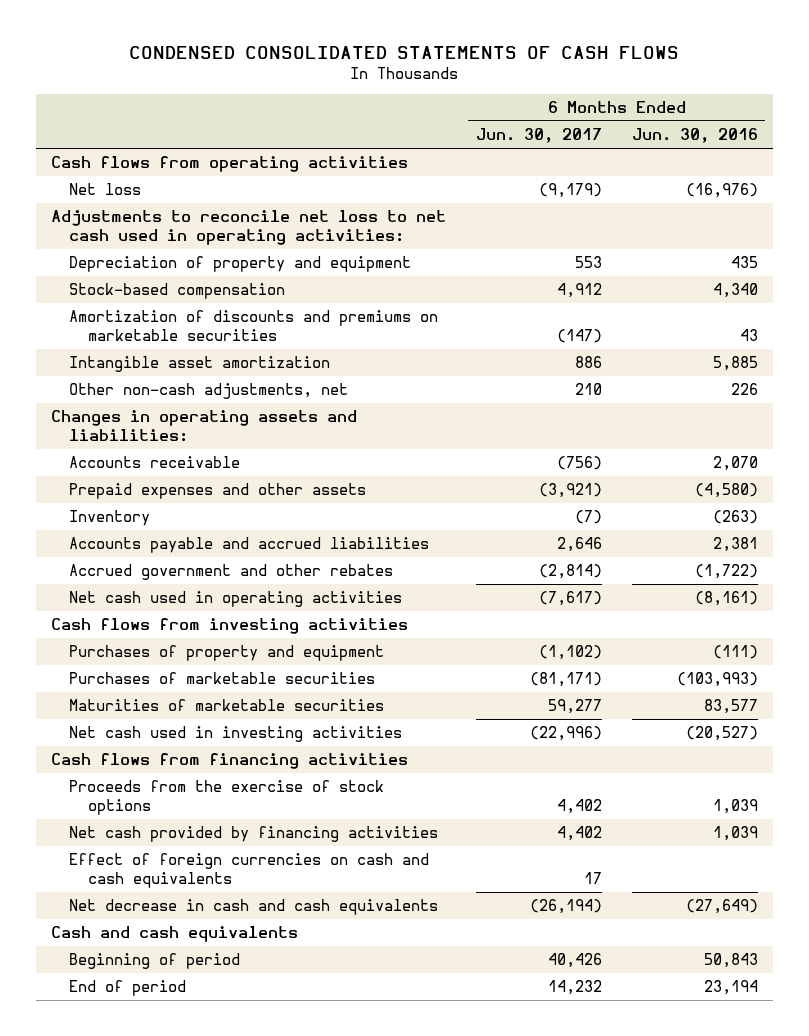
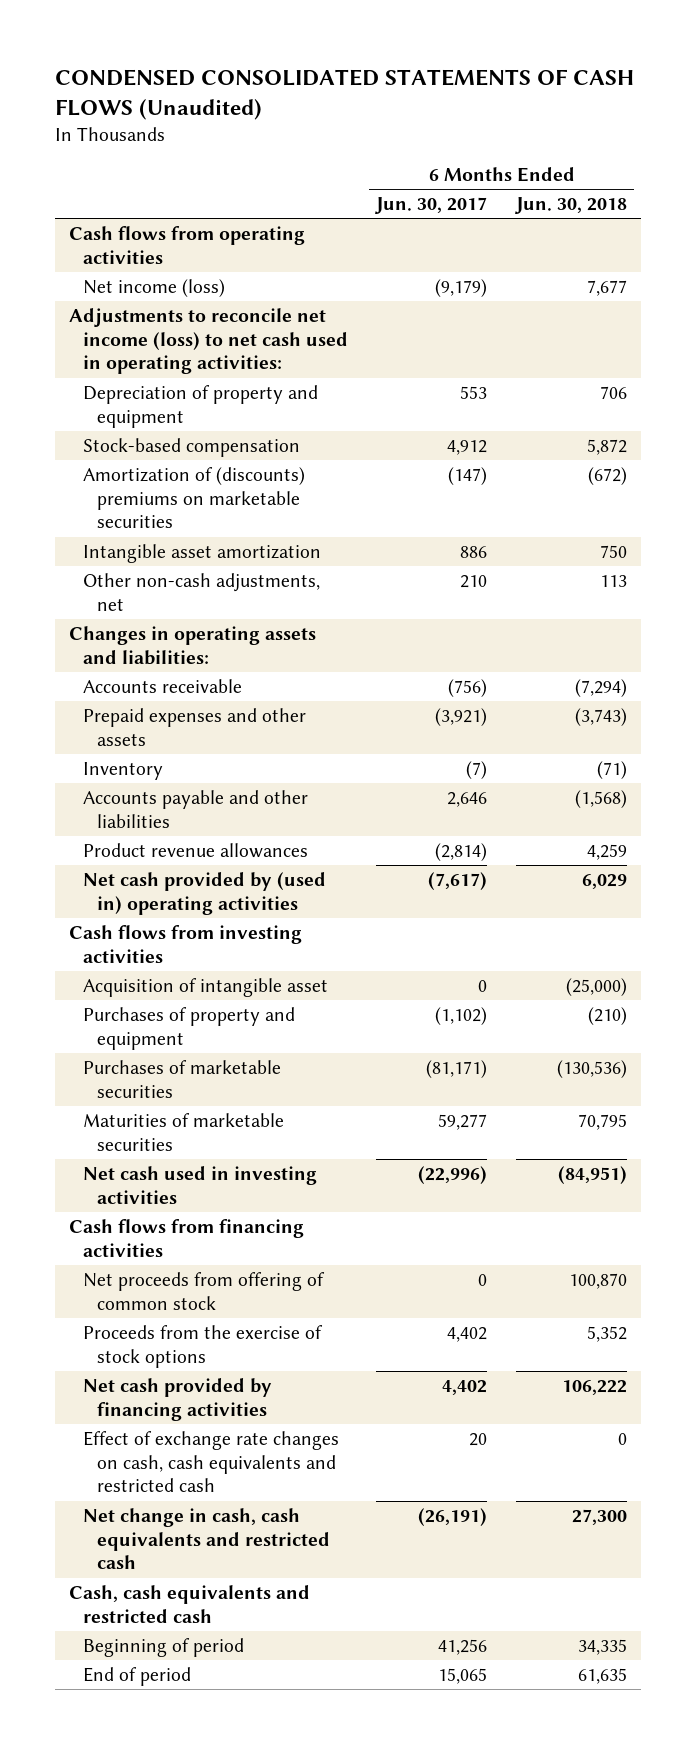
- CONDENSED CONSOLIDATED STATEMENTS OF CASH FLOWS
+ CONDENSED CONSOLIDATED STATEMENTS OF CASH FLOWS (Unaudited)
- | 6 Months Ended Jun. 30, 2017 | 6 Months Ended Jun. 30, 2016
+ | 6 Months Ended Jun. 30, 2017 | 6 Months Ended Jun. 30, 2018
- Net loss | (9,179) | (16,976)
- Adjustments to reconcile net loss to net cash used in operating activities:
+ Net income (loss) | (9,179) | 7,677
+ Adjustments to reconcile net income (loss) to net cash used in operating activities:
- Amortization of discounts and premiums on marketable securities | (147) | 43
+ Amortization of (discounts) premiums on marketable securities | (147) | (672)
- Accounts payable and accrued liabilities | 2,646 | 2,381
- Accrued government and other rebates | (2,814) | (1,722)
- Net cash used in operating activities | (7,617) | (8,161)
+ Accounts payable and other liabilities | 2,646 | (1,568)
+ Product revenue allowances | (2,814) | 4,259
+ Net cash provided by (used in) operating activities | (7,617) | 6,029
+ Acquisition of intangible asset | 0 | (25,000)
+ Net proceeds from offering of common stock | 0 | 100,870
- Effect of foreign currencies on cash and cash equivalents | 17 |
- Net decrease in cash and cash equivalents | (26,194) | (27,649)
- Cash and cash equivalents
- Beginning of period | 40,426 | 50,843
- End of period | 14,232 | 23,194
+ Effect of exchange rate changes on cash, cash equivalents and restricted cash | 20 | 0
+ Net change in cash, cash equivalents and restricted cash | (26,191) | 27,300
+ Cash, cash equivalents and restricted cash
+ Beginning of period | 41,256 | 34,335
+ End of period | 15,065 | 61,635

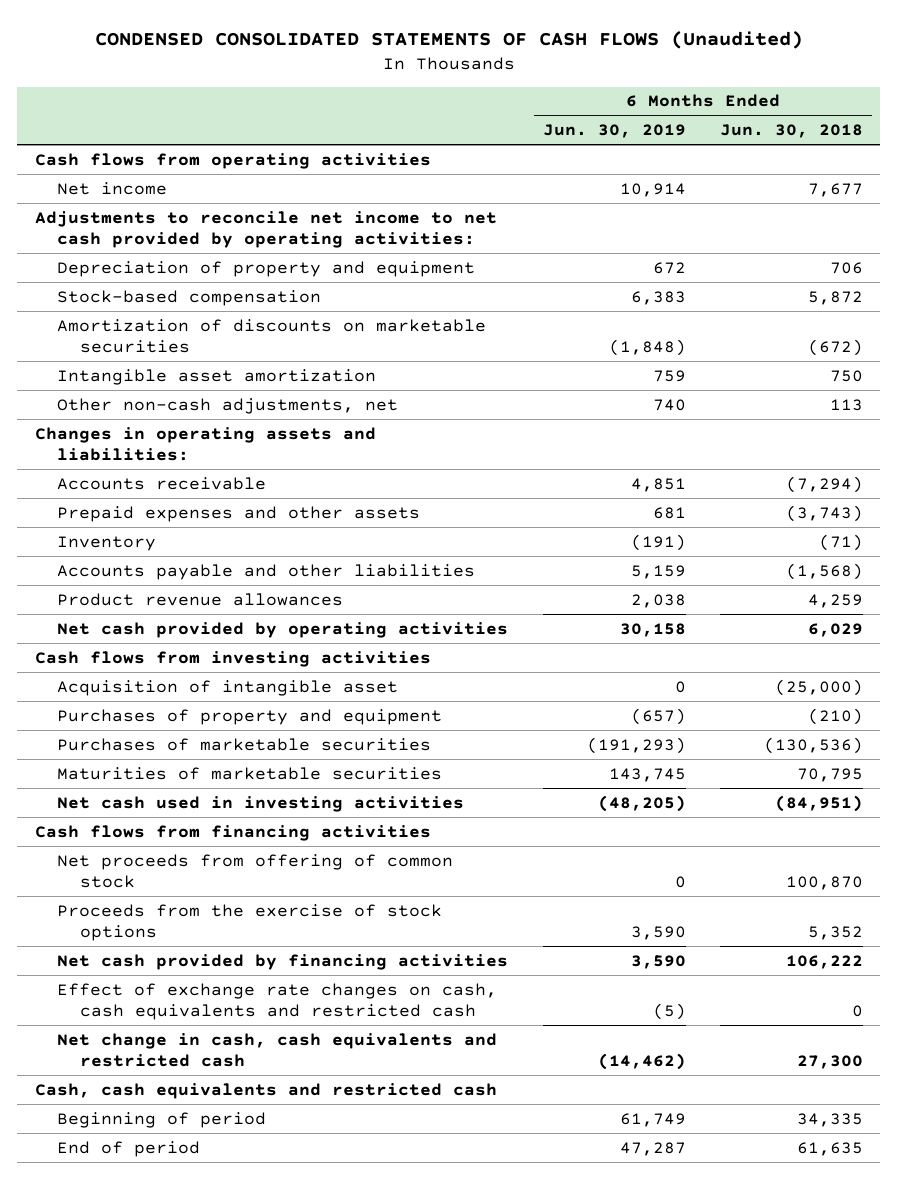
- | 6 Months Ended Jun. 30, 2017 | 6 Months Ended Jun. 30, 2018
+ | 6 Months Ended Jun. 30, 2019 | 6 Months Ended Jun. 30, 2018
- Net income (loss) | (9,179) | 7,677
- Adjustments to reconcile net income (loss) to net cash used in operating activities:
+ Net income | 10,914 | 7,677
+ Adjustments to reconcile net income to net cash provided by operating activities:
- Amortization of (discounts) premiums on marketable securities | (147) | (672)
+ Amortization of discounts on marketable securities | (1,848) | (672)
- Net cash provided by (used in) operating activities | (7,617) | 6,029
+ Net cash provided by operating activities | 30,158 | 6,029

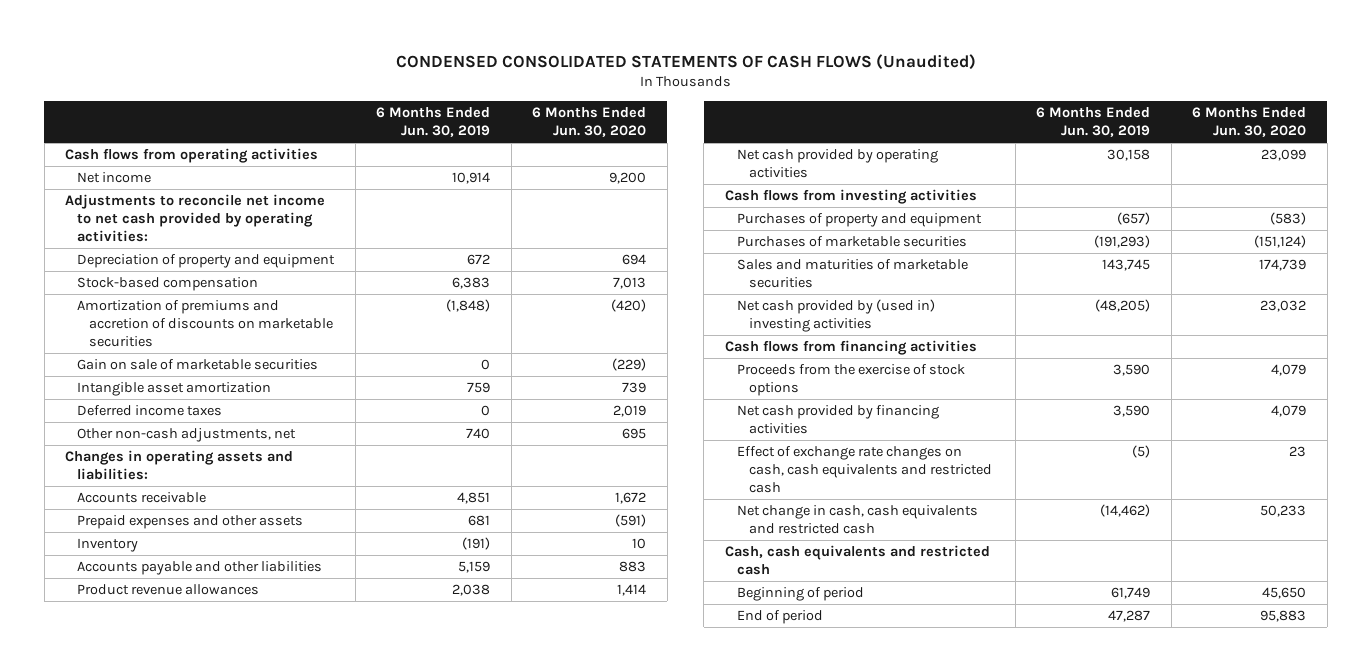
- | 6 Months Ended Jun. 30, 2019 | 6 Months Ended Jun. 30, 2018
+ | 6 Months Ended Jun. 30, 2019 | 6 Months Ended Jun. 30, 2020
- Amortization of discounts on marketable securities | (1,848) | (672)
+ Amortization of premiums and accretion of discounts on marketable securities | (1,848) | (420)
+ Gain on sale of marketable securities | 0 | (229)
+ Deferred income taxes | 0 | 2,019
- Acquisition of intangible asset | 0 | (25,000)
- Maturities of marketable securities | 143,745 | 70,795
- Net cash used in investing activities | (48,205) | (84,951)
+ Sales and maturities of marketable securities | 143,745 | 174,739
+ Net cash provided by (used in) investing activities | (48,205) | 23,032
- Net proceeds from offering of common stock | 0 | 100,870

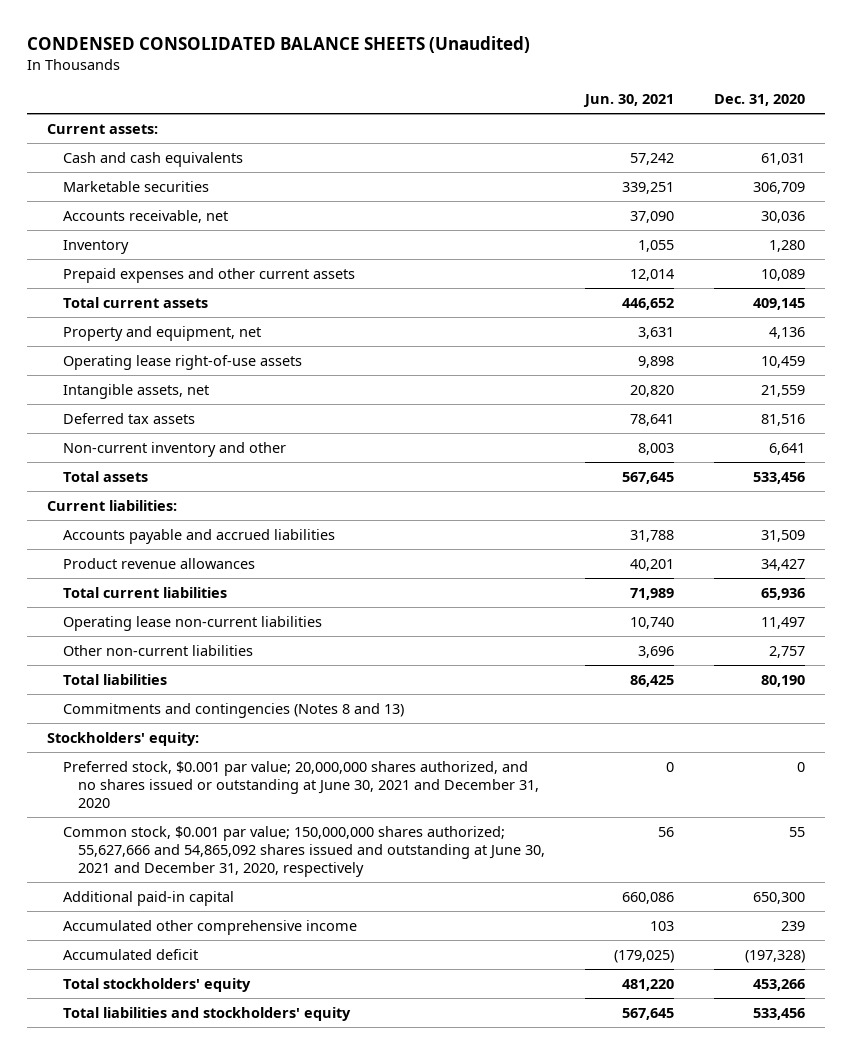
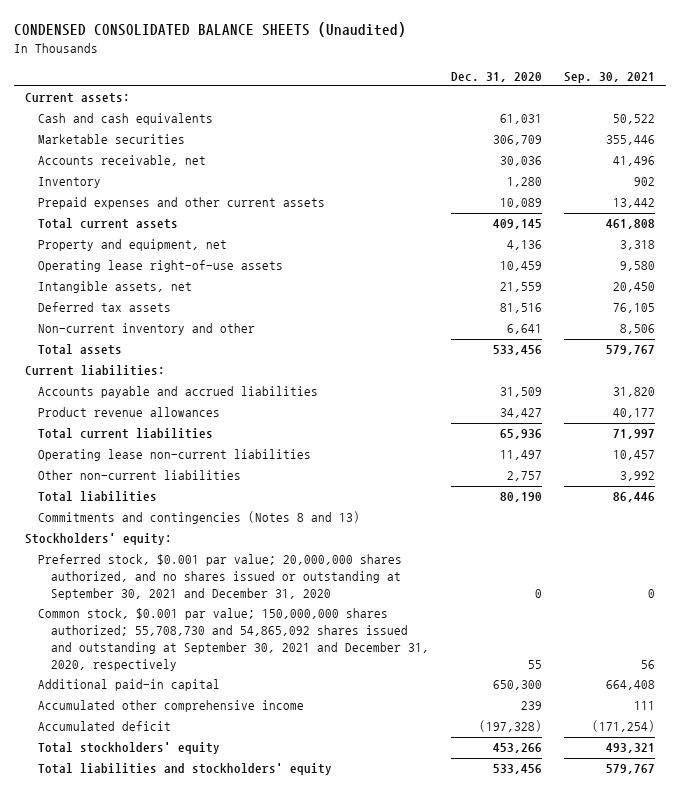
- | Jun. 30, 2021 | Dec. 31, 2020
+ | Dec. 31, 2020 | Sep. 30, 2021
- Preferred stock, $0.001 par value; 20,000,000 shares authorized, and no shares issued or outstanding at June 30, 2021 and December 31, 2020 | 0 | 0
- Common stock, $0.001 par value; 150,000,000 shares authorized; 55,627,666 and 54,865,092 shares issued and outstanding at June 30, 2021 and December 31, 2020, respectively | 56 | 55
+ Preferred stock, $0.001 par value; 20,000,000 shares authorized, and no shares issued or outstanding at September 30, 2021 and December 31, 2020 | 0 | 0
+ Common stock, $0.001 par value; 150,000,000 shares authorized; 55,708,730 and 54,865,092 shares issued and outstanding at September 30, 2021 and December 31, 2020, respectively | 55 | 56

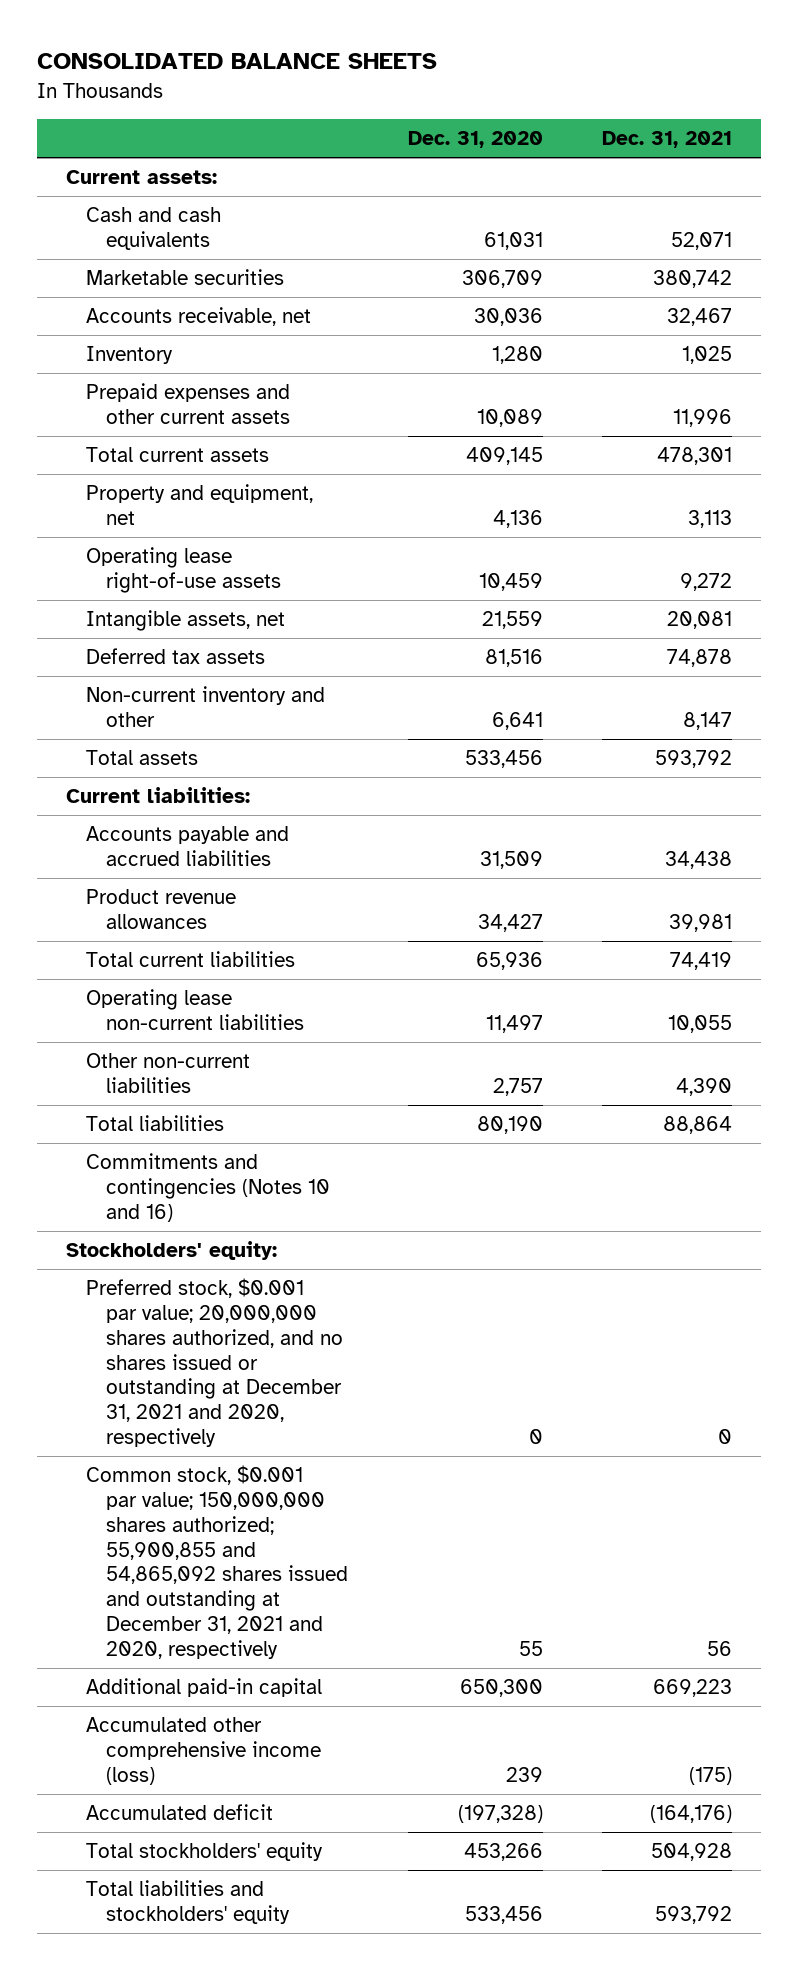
- CONDENSED CONSOLIDATED BALANCE SHEETS (Unaudited)
+ CONSOLIDATED BALANCE SHEETS
- | Dec. 31, 2020 | Sep. 30, 2021
+ | Dec. 31, 2020 | Dec. 31, 2021
- Commitments and contingencies (Notes 8 and 13)
+ Commitments and contingencies (Notes 10 and 16)
- Preferred stock, $0.001 par value; 20,000,000 shares authorized, and no shares issued or outstanding at September 30, 2021 and December 31, 2020 | 0 | 0
- Common stock, $0.001 par value; 150,000,000 shares authorized; 55,708,730 and 54,865,092 shares issued and outstanding at September 30, 2021 and December 31, 2020, respectively | 55 | 56
+ Preferred stock, $0.001 par value; 20,000,000 shares authorized, and no shares issued or outstanding at December 31, 2021 and 2020, respectively | 0 | 0
+ Common stock, $0.001 par value; 150,000,000 shares authorized; 55,900,855 and 54,865,092 shares issued and outstanding at December 31, 2021 and 2020, respectively | 55 | 56
- Accumulated other comprehensive income | 239 | 111
+ Accumulated other comprehensive income (loss) | 239 | (175)

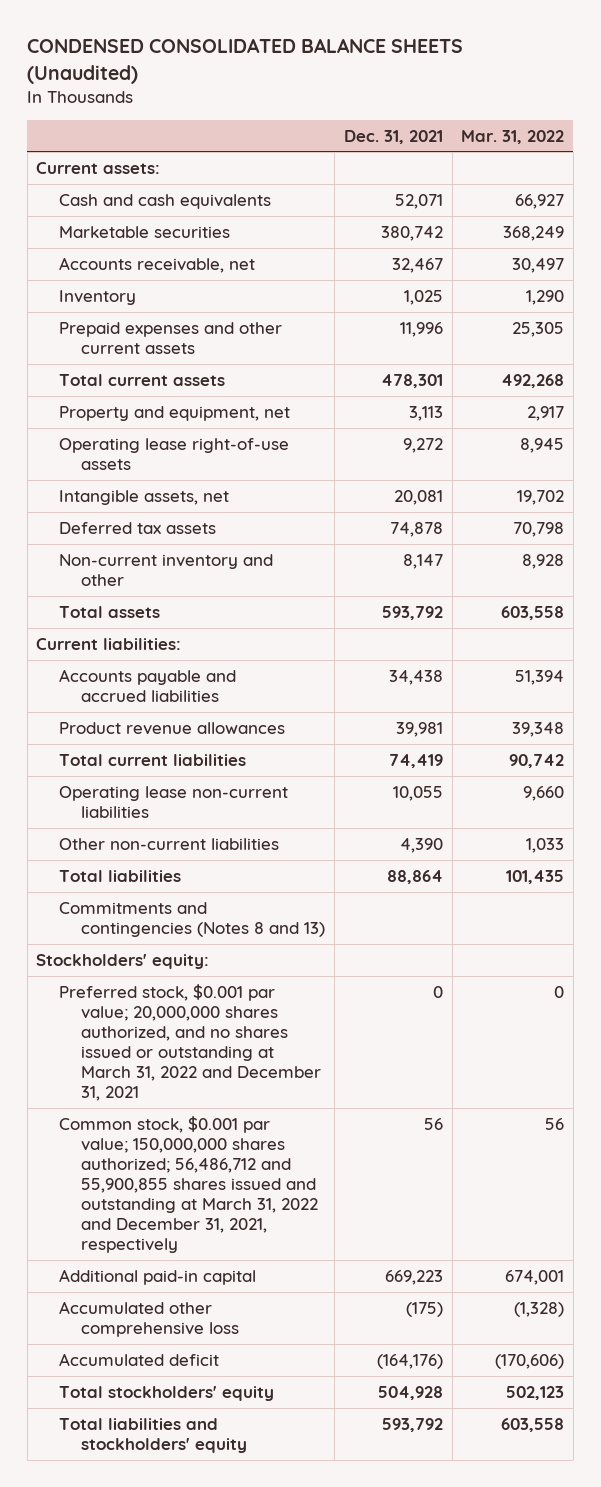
- CONSOLIDATED BALANCE SHEETS
+ CONDENSED CONSOLIDATED BALANCE SHEETS (Unaudited)
- | Dec. 31, 2020 | Dec. 31, 2021
+ | Dec. 31, 2021 | Mar. 31, 2022
- Commitments and contingencies (Notes 10 and 16)
+ Commitments and contingencies (Notes 8 and 13)
- Preferred stock, $0.001 par value; 20,000,000 shares authorized, and no shares issued or outstanding at December 31, 2021 and 2020, respectively | 0 | 0
- Common stock, $0.001 par value; 150,000,000 shares authorized; 55,900,855 and 54,865,092 shares issued and outstanding at December 31, 2021 and 2020, respectively | 55 | 56
+ Preferred stock, $0.001 par value; 20,000,000 shares authorized, and no shares issued or outstanding at March 31, 2022 and December 31, 2021 | 0 | 0
+ Common stock, $0.001 par value; 150,000,000 shares authorized; 56,486,712 and 55,900,855 shares issued and outstanding at March 31, 2022 and December 31, 2021, respectively | 56 | 56
- Accumulated other comprehensive income (loss) | 239 | (175)
+ Accumulated other comprehensive loss | (175) | (1,328)

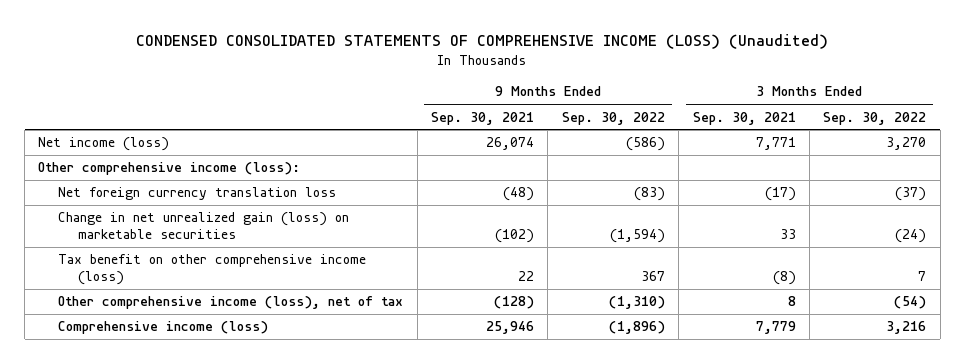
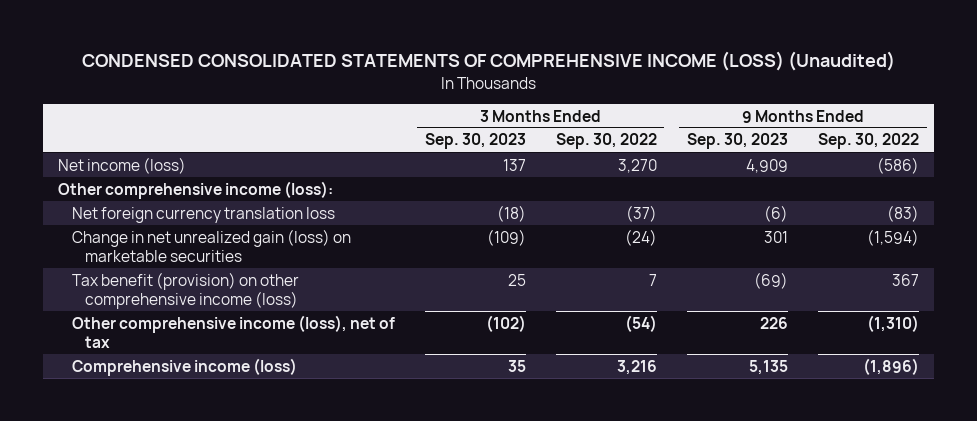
- | 9 Months Ended Sep. 30, 2021 | 9 Months Ended Sep. 30, 2022 | 3 Months Ended Sep. 30, 2021 | 3 Months Ended Sep. 30, 2022
+ | 3 Months Ended Sep. 30, 2023 | 3 Months Ended Sep. 30, 2022 | 9 Months Ended Sep. 30, 2023 | 9 Months Ended Sep. 30, 2022
- Tax benefit on other comprehensive income (loss) | 22 | 367 | (8) | 7
+ Tax benefit (provision) on other comprehensive income (loss) | 25 | 7 | (69) | 367

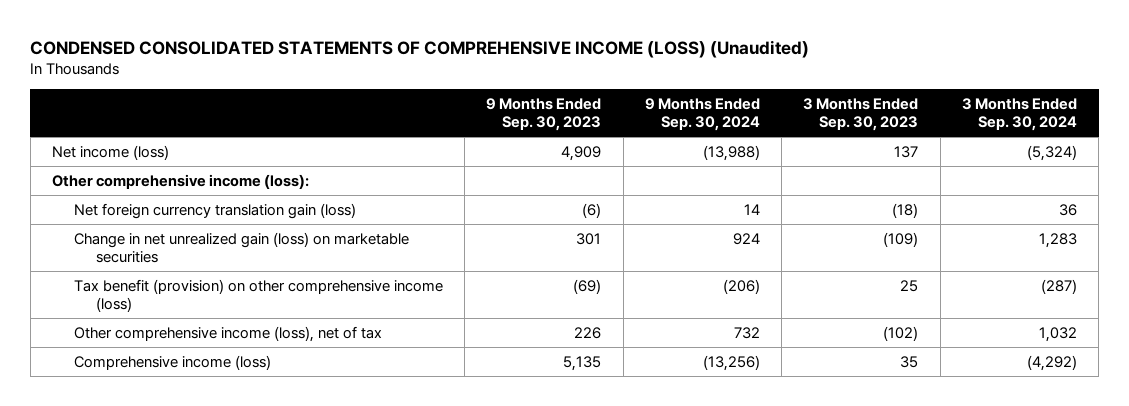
- | 3 Months Ended Sep. 30, 2023 | 3 Months Ended Sep. 30, 2022 | 9 Months Ended Sep. 30, 2023 | 9 Months Ended Sep. 30, 2022
+ | 9 Months Ended Sep. 30, 2023 | 9 Months Ended Sep. 30, 2024 | 3 Months Ended Sep. 30, 2023 | 3 Months Ended Sep. 30, 2024
- Net foreign currency translation loss | (18) | (37) | (6) | (83)
+ Net foreign currency translation gain (loss) | (6) | 14 | (18) | 36

